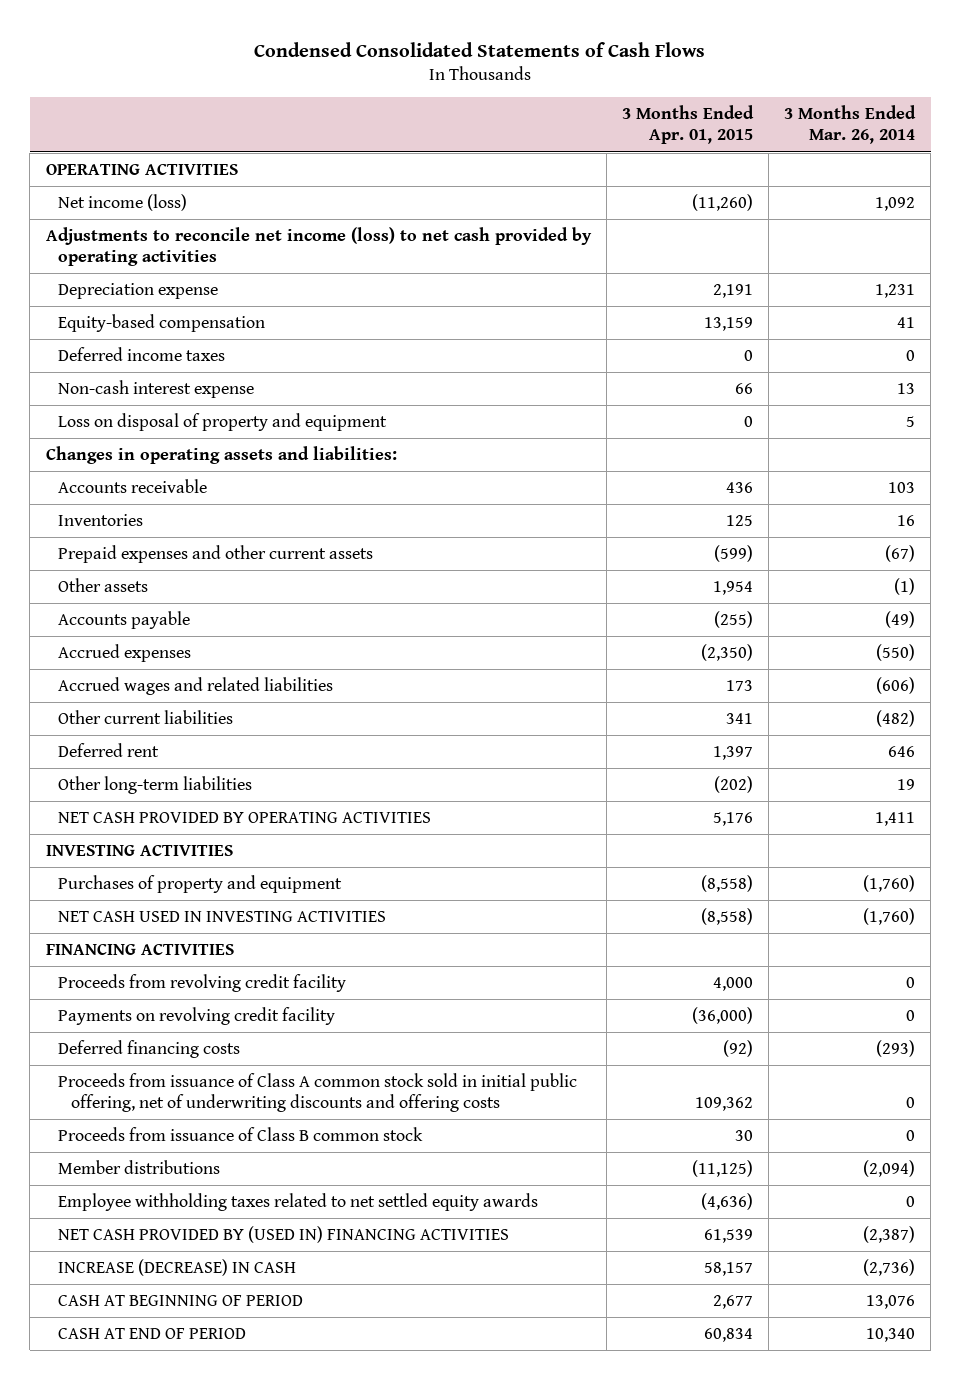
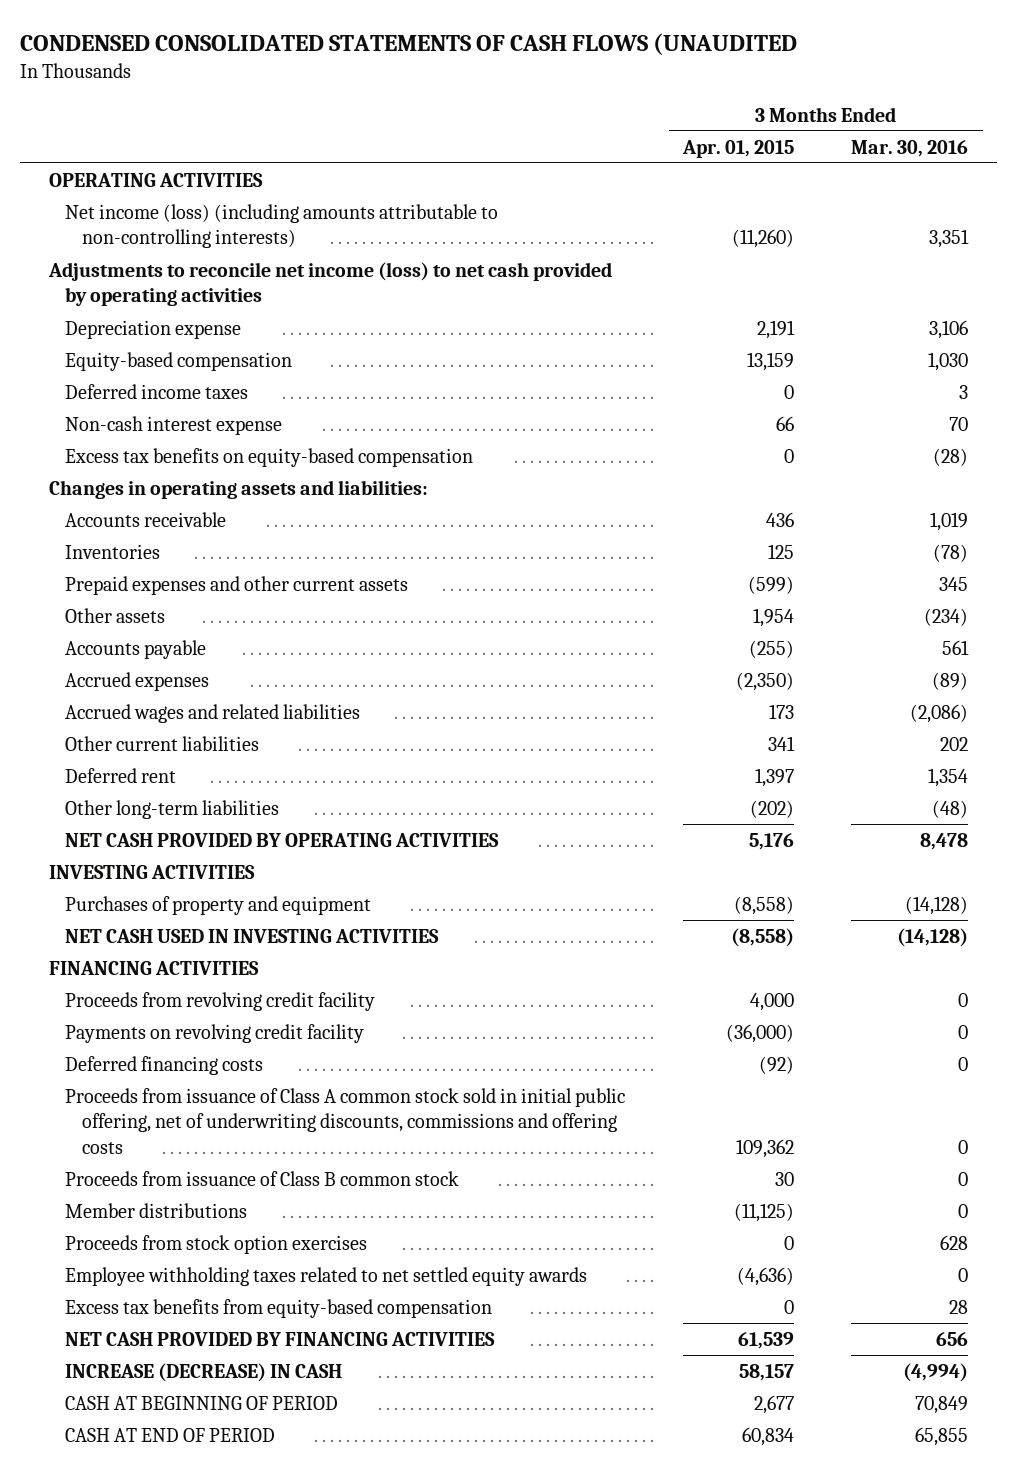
- Condensed Consolidated Statements of Cash Flows
+ CONDENSED CONSOLIDATED STATEMENTS OF CASH FLOWS (UNAUDITED
- | 3 Months Ended Apr. 01, 2015 | 3 Months Ended Mar. 26, 2014
+ | 3 Months Ended Apr. 01, 2015 | 3 Months Ended Mar. 30, 2016
- Net income (loss) | (11,260) | 1,092
+ Net income (loss) (including amounts attributable to non-controlling interests) | (11,260) | 3,351
- Loss on disposal of property and equipment | 0 | 5
+ Excess tax benefits on equity-based compensation | 0 | (28)
- Proceeds from issuance of Class A common stock sold in initial public offering, net of underwriting discounts and offering costs | 109,362 | 0
+ Proceeds from issuance of Class A common stock sold in initial public offering, net of underwriting discounts, commissions and offering costs | 109,362 | 0
+ Proceeds from stock option exercises | 0 | 628
- NET CASH PROVIDED BY (USED IN) FINANCING ACTIVITIES | 61,539 | (2,387)
+ Excess tax benefits from equity-based compensation | 0 | 28
+ NET CASH PROVIDED BY FINANCING ACTIVITIES | 61,539 | 656

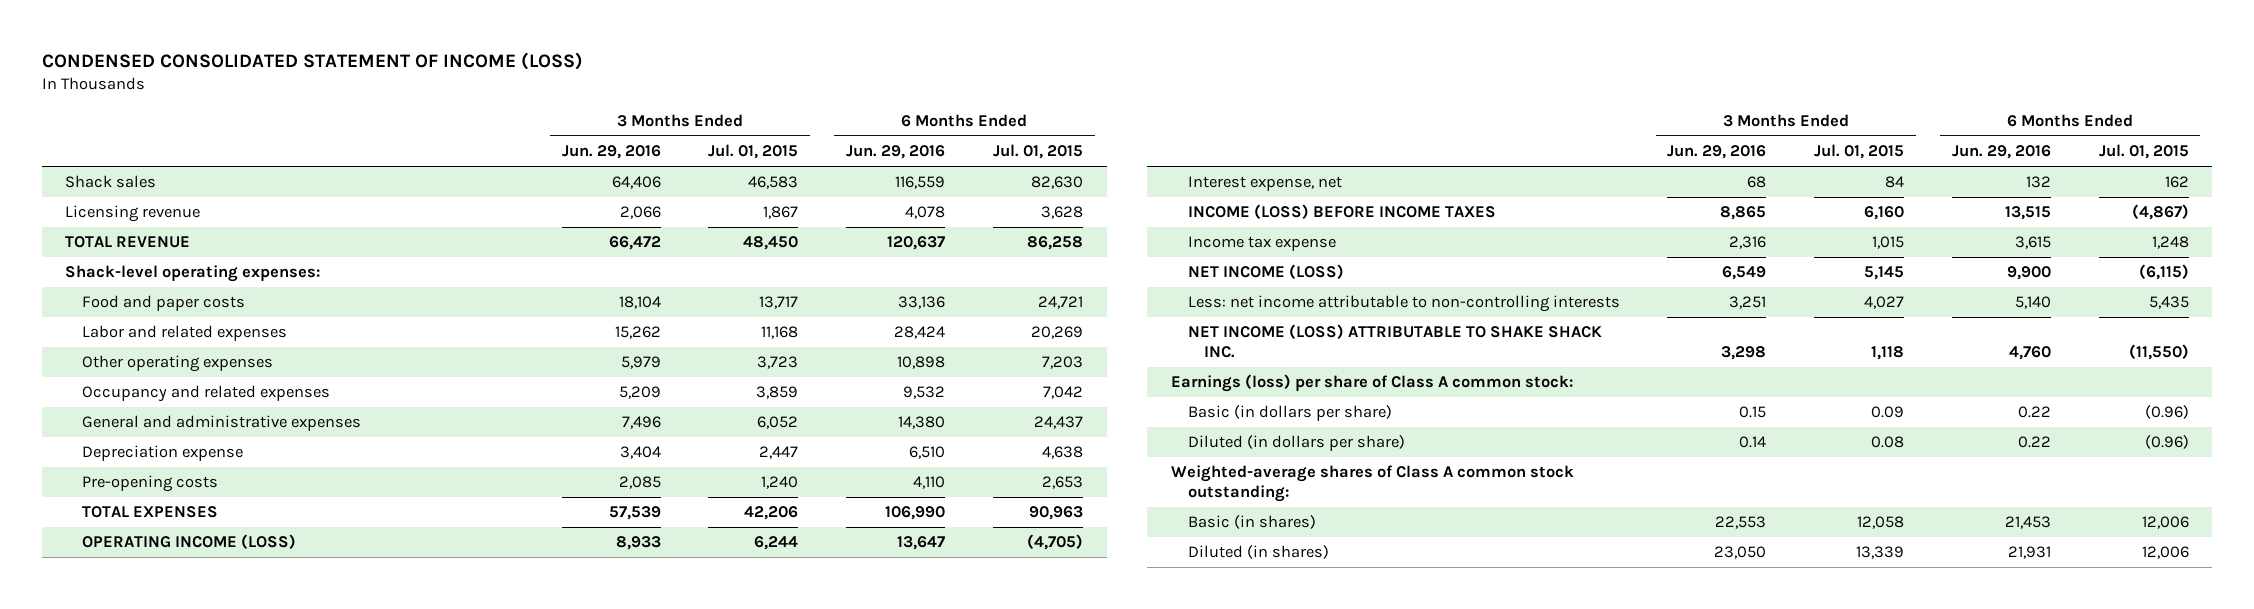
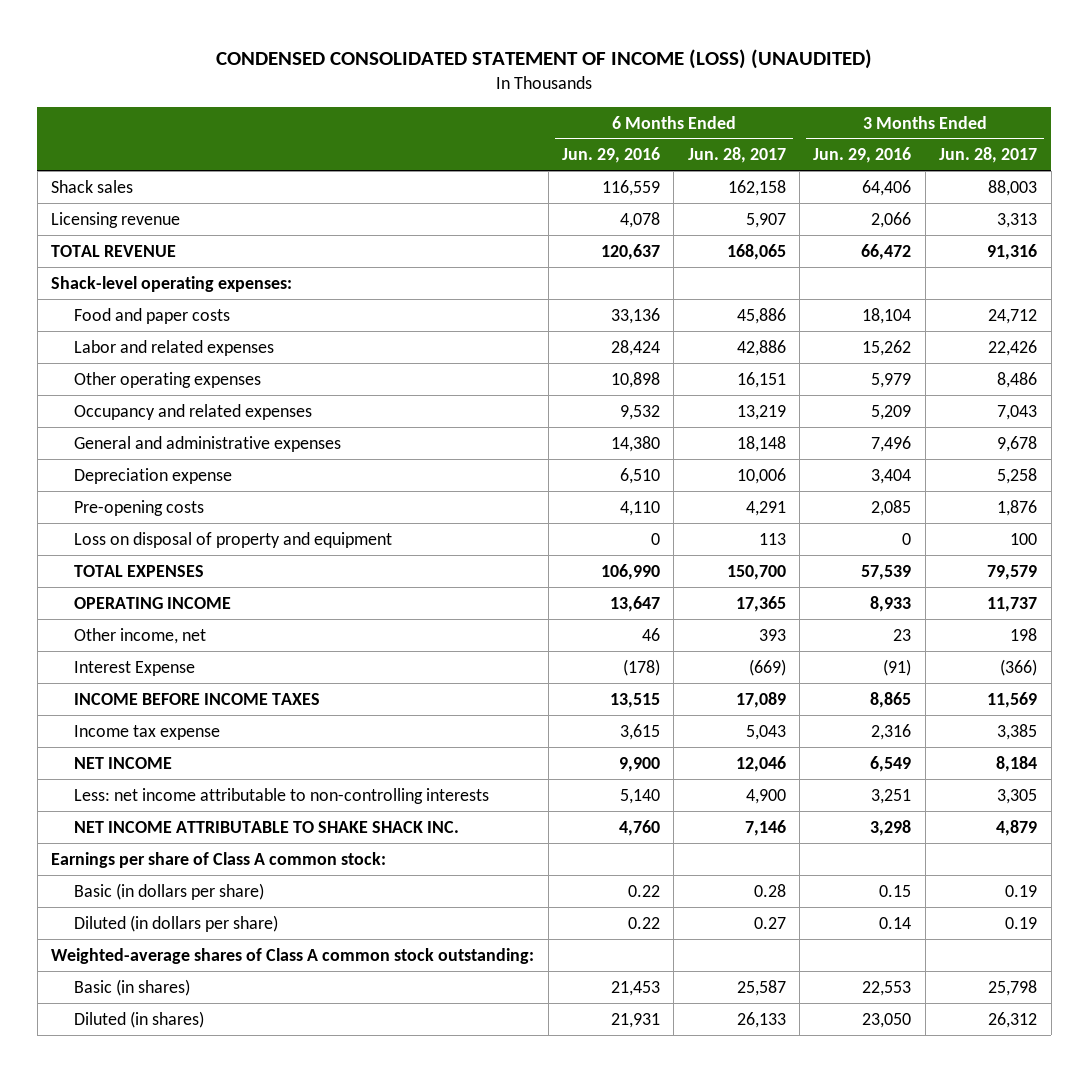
- CONDENSED CONSOLIDATED STATEMENT OF INCOME (LOSS)
+ CONDENSED CONSOLIDATED STATEMENT OF INCOME (LOSS) (UNAUDITED)
- | 3 Months Ended Jun. 29, 2016 | 3 Months Ended Jul. 01, 2015 | 6 Months Ended Jun. 29, 2016 | 6 Months Ended Jul. 01, 2015
+ | 6 Months Ended Jun. 29, 2016 | 6 Months Ended Jun. 28, 2017 | 3 Months Ended Jun. 29, 2016 | 3 Months Ended Jun. 28, 2017
+ Loss on disposal of property and equipment | 0 | 113 | 0 | 100
- OPERATING INCOME (LOSS) | 8,933 | 6,244 | 13,647 | (4,705)
- Interest expense, net | 68 | 84 | 132 | 162
- INCOME (LOSS) BEFORE INCOME TAXES | 8,865 | 6,160 | 13,515 | (4,867)
+ OPERATING INCOME | 13,647 | 17,365 | 8,933 | 11,737
+ Other income, net | 46 | 393 | 23 | 198
+ Interest Expense | (178) | (669) | (91) | (366)
+ INCOME BEFORE INCOME TAXES | 13,515 | 17,089 | 8,865 | 11,569
- NET INCOME (LOSS) | 6,549 | 5,145 | 9,900 | (6,115)
+ NET INCOME | 9,900 | 12,046 | 6,549 | 8,184
- NET INCOME (LOSS) ATTRIBUTABLE TO SHAKE SHACK INC. | 3,298 | 1,118 | 4,760 | (11,550)
- Earnings (loss) per share of Class A common stock:
+ NET INCOME ATTRIBUTABLE TO SHAKE SHACK INC. | 4,760 | 7,146 | 3,298 | 4,879
+ Earnings per share of Class A common stock:

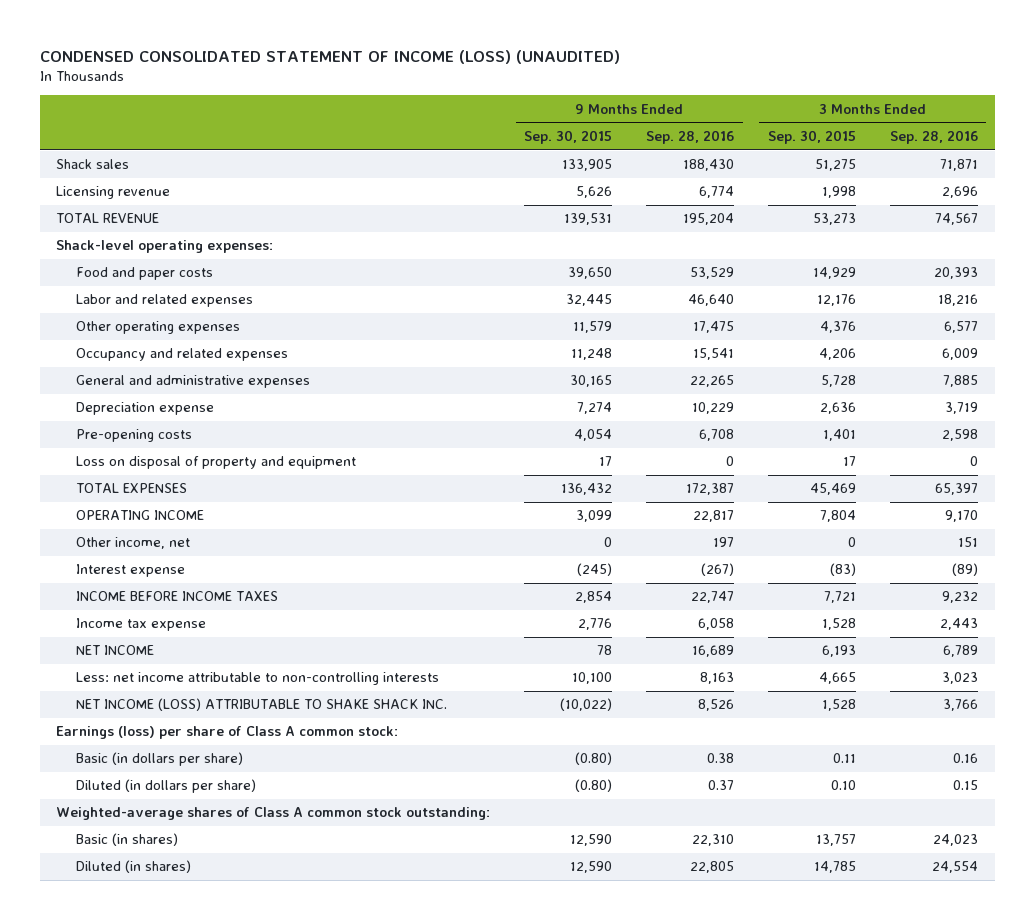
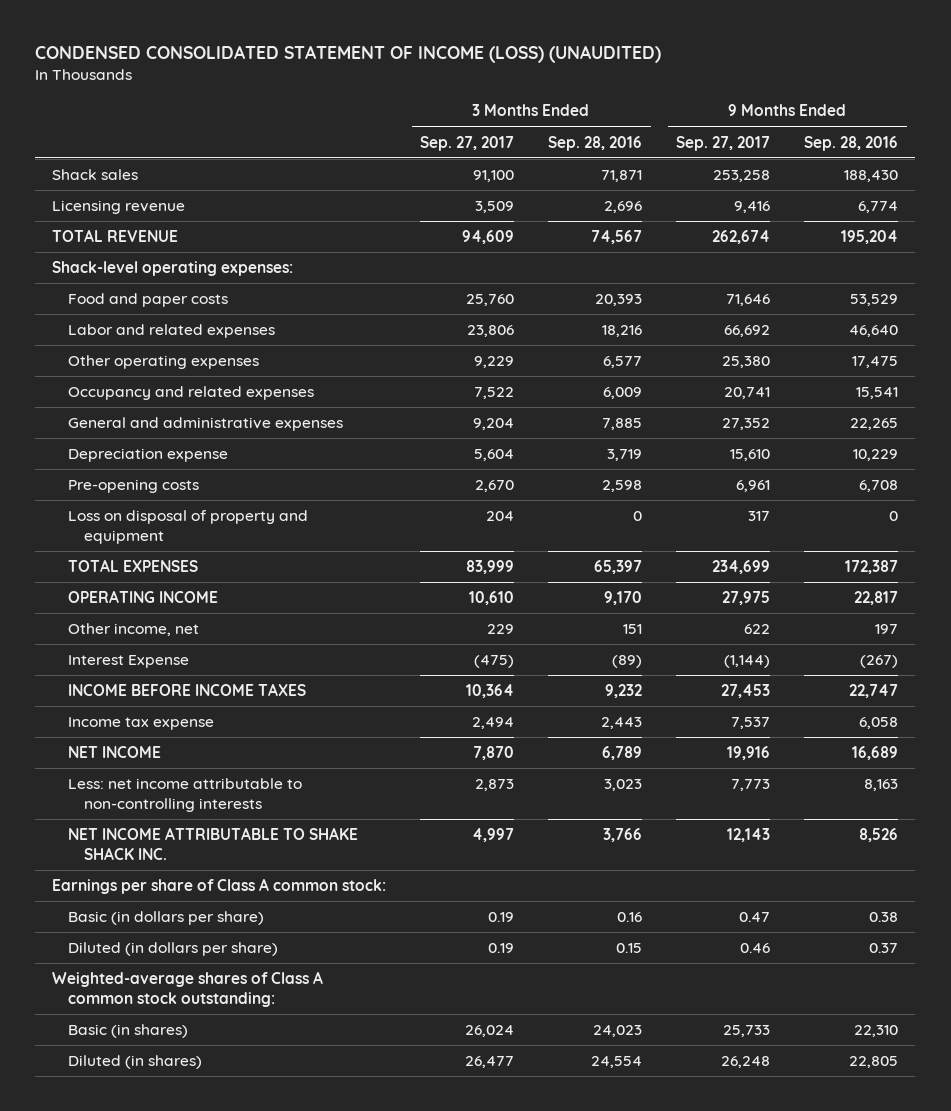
- | 9 Months Ended Sep. 30, 2015 | 9 Months Ended Sep. 28, 2016 | 3 Months Ended Sep. 30, 2015 | 3 Months Ended Sep. 28, 2016
+ | 3 Months Ended Sep. 27, 2017 | 3 Months Ended Sep. 28, 2016 | 9 Months Ended Sep. 27, 2017 | 9 Months Ended Sep. 28, 2016
- Interest expense | (245) | (267) | (83) | (89)
+ Interest Expense | (475) | (89) | (1,144) | (267)
- NET INCOME (LOSS) ATTRIBUTABLE TO SHAKE SHACK INC. | (10,022) | 8,526 | 1,528 | 3,766
- Earnings (loss) per share of Class A common stock:
+ NET INCOME ATTRIBUTABLE TO SHAKE SHACK INC. | 4,997 | 3,766 | 12,143 | 8,526
+ Earnings per share of Class A common stock:

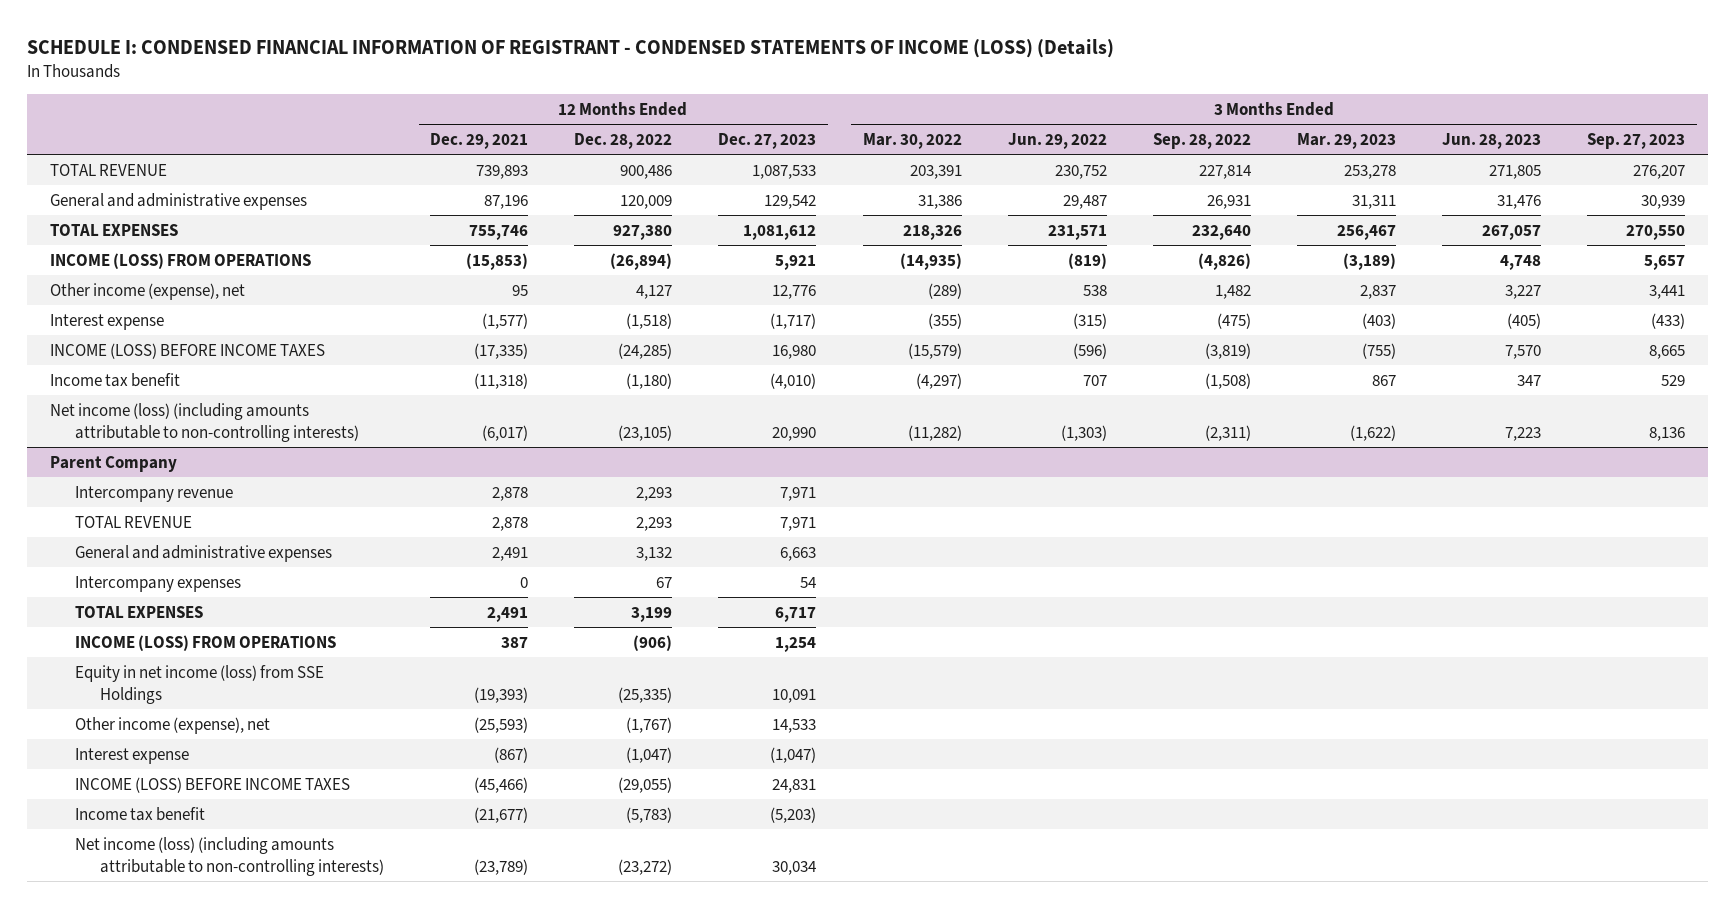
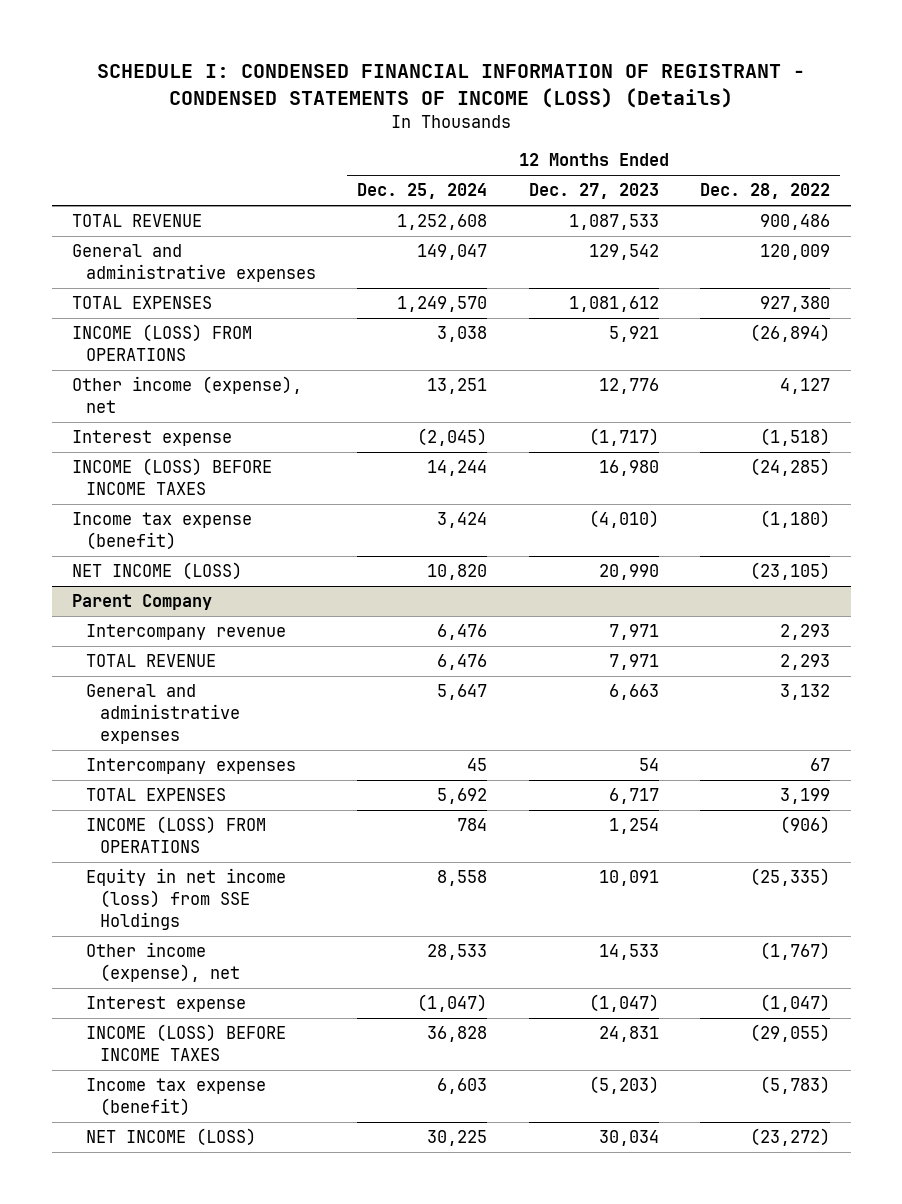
- | 12 Months Ended Dec. 29, 2021 | 12 Months Ended Dec. 28, 2022 | 12 Months Ended Dec. 27, 2023 | 3 Months Ended Mar. 30, 2022 | 3 Months Ended Jun. 29, 2022 | 3 Months Ended Sep. 28, 2022 | 3 Months Ended Mar. 29, 2023 | 3 Months Ended Jun. 28, 2023 | 3 Months Ended Sep. 27, 2023
+ | 12 Months Ended Dec. 25, 2024 | 12 Months Ended Dec. 27, 2023 | 12 Months Ended Dec. 28, 2022
- Income tax benefit | (11,318) | (1,180) | (4,010) | (4,297) | 707 | (1,508) | 867 | 347 | 529
- Net income (loss) (including amounts attributable to non-controlling interests) | (6,017) | (23,105) | 20,990 | (11,282) | (1,303) | (2,311) | (1,622) | 7,223 | 8,136
+ Income tax expense (benefit) | 3,424 | (4,010) | (1,180)
+ NET INCOME (LOSS) | 10,820 | 20,990 | (23,105)
@ Parent Company
- Income tax benefit | (21,677) | (5,783) | (5,203) | | | | | |
- Net income (loss) (including amounts attributable to non-controlling interests) | (23,789) | (23,272) | 30,034 | | | | | |
+ Income tax expense (benefit) | 6,603 | (5,203) | (5,783)
+ NET INCOME (LOSS) | 30,225 | 30,034 | (23,272)

